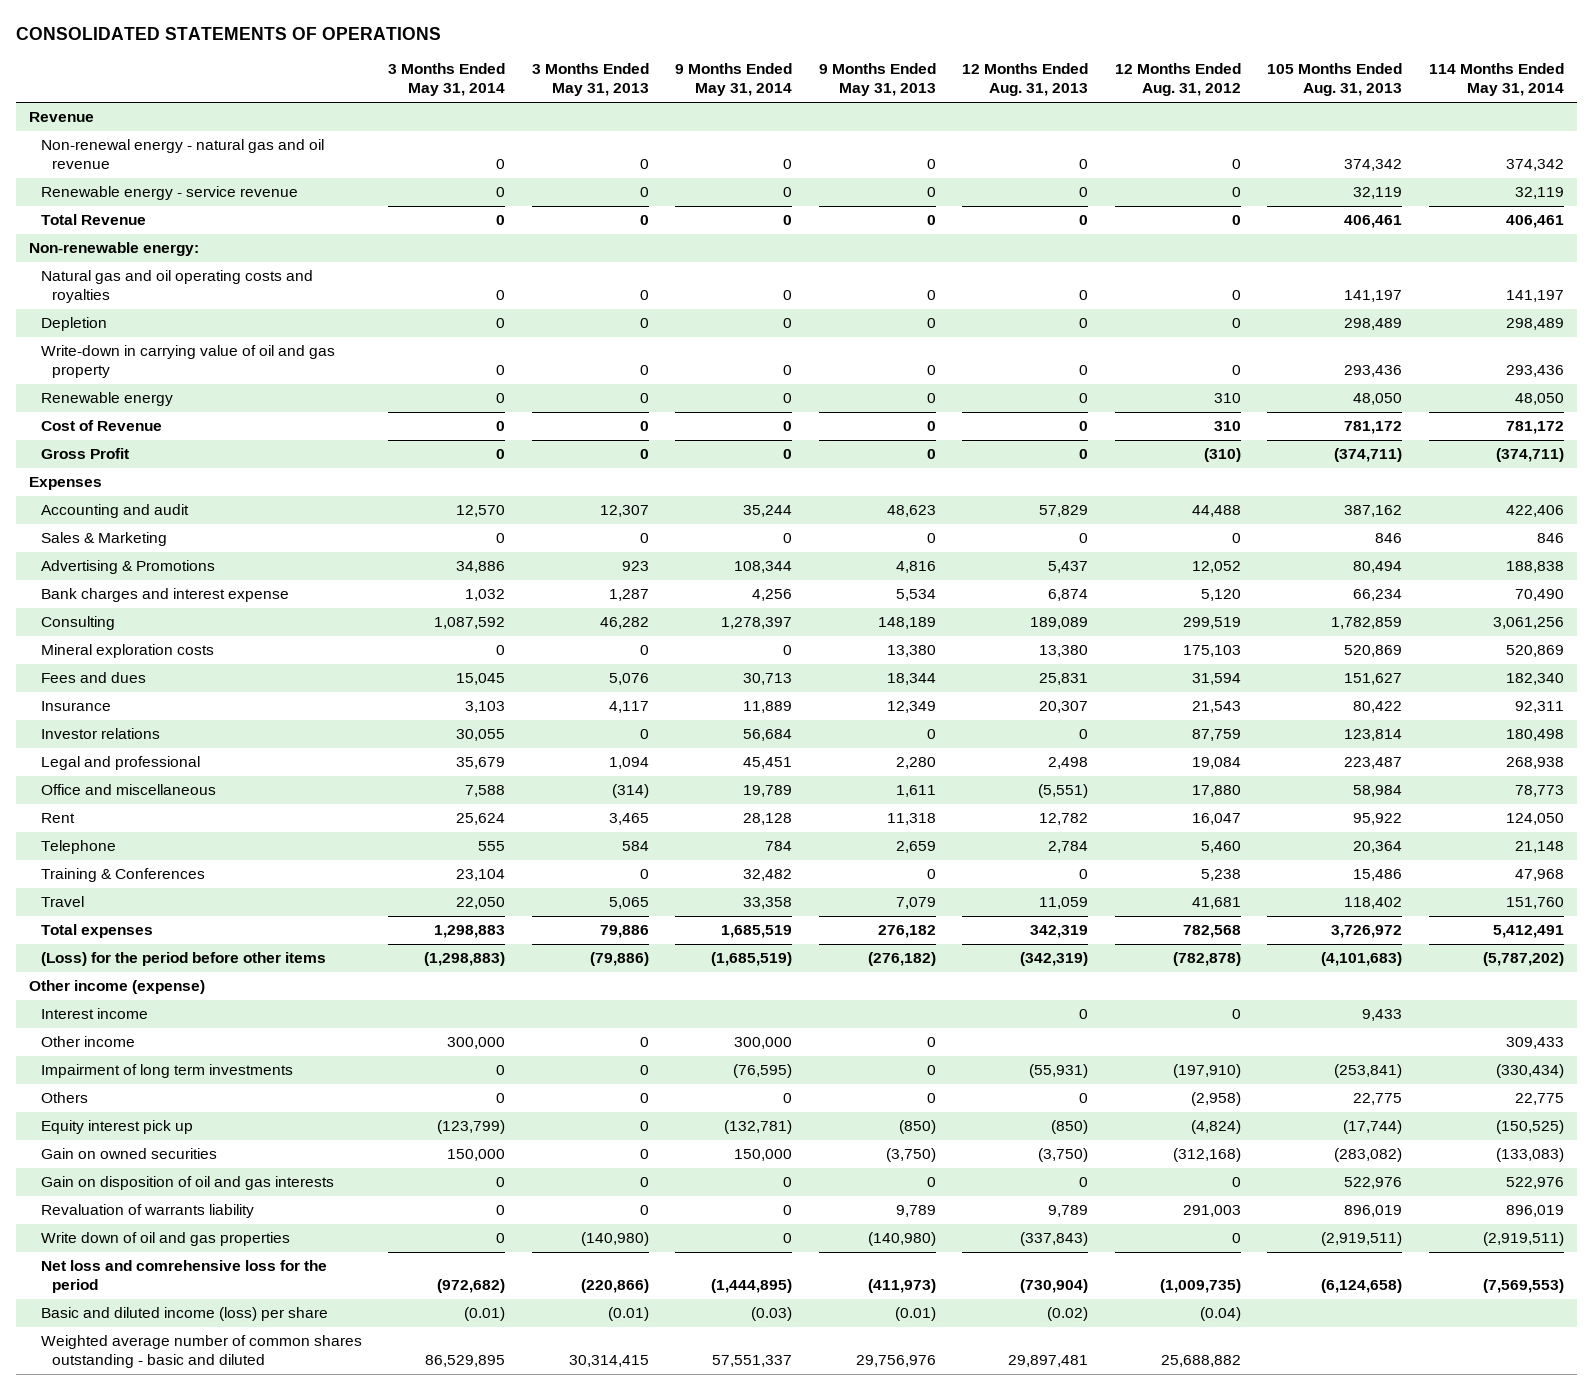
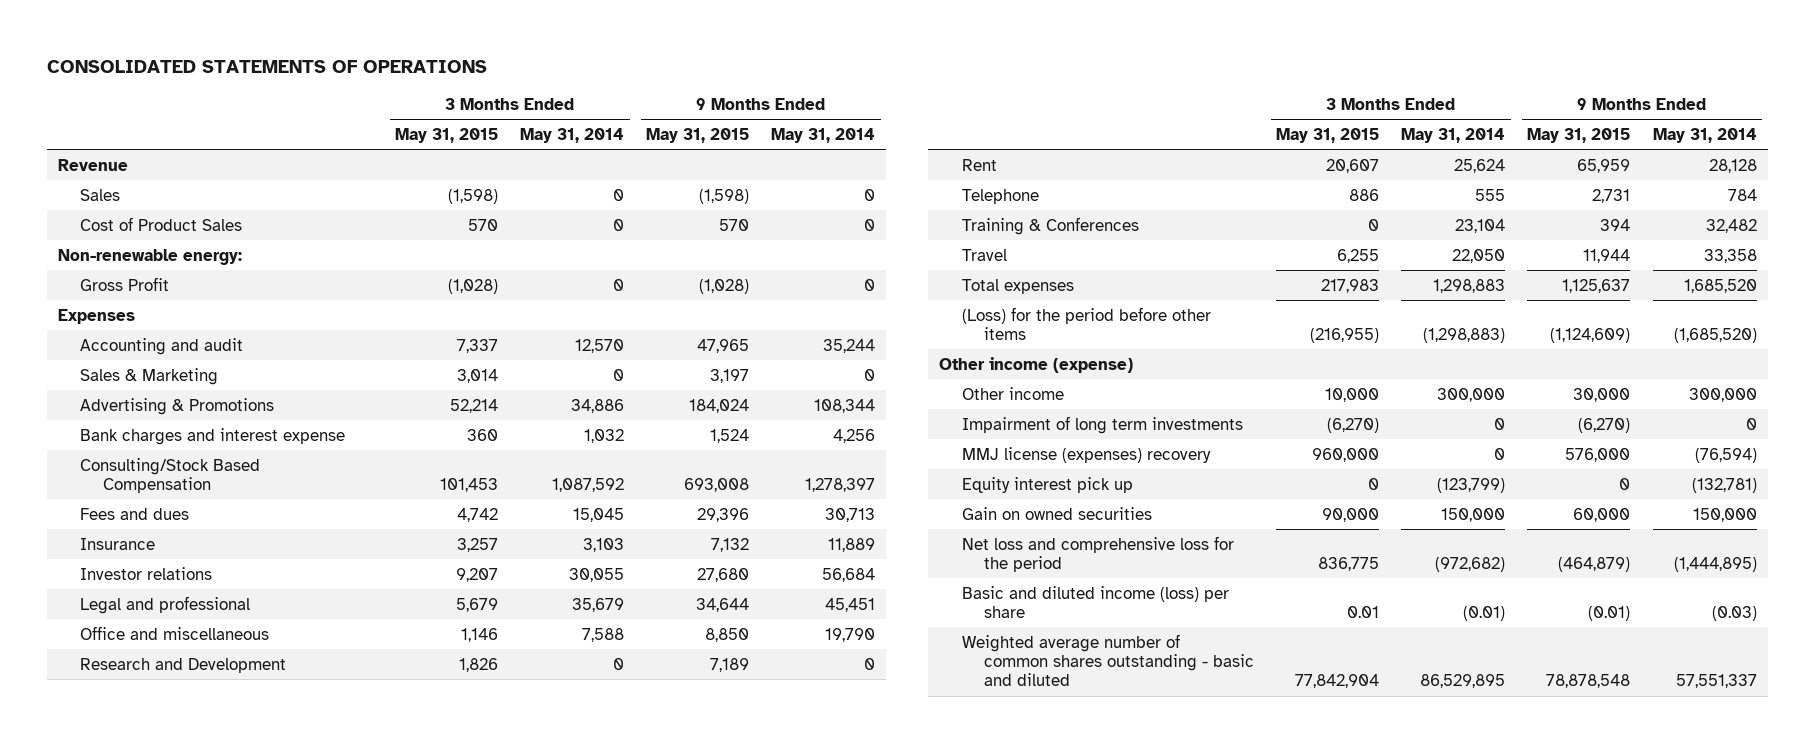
- | 3 Months Ended May 31, 2014 | 3 Months Ended May 31, 2013 | 9 Months Ended May 31, 2014 | 9 Months Ended May 31, 2013 | 12 Months Ended Aug. 31, 2013 | 12 Months Ended Aug. 31, 2012 | 105 Months Ended Aug. 31, 2013 | 114 Months Ended May 31, 2014
+ | 3 Months Ended May 31, 2015 | 3 Months Ended May 31, 2014 | 9 Months Ended May 31, 2015 | 9 Months Ended May 31, 2014
- Non-renewal energy - natural gas and oil revenue | 0 | 0 | 0 | 0 | 0 | 0 | 374,342 | 374,342
- Renewable energy - service revenue | 0 | 0 | 0 | 0 | 0 | 0 | 32,119 | 32,119
- Total Revenue | 0 | 0 | 0 | 0 | 0 | 0 | 406,461 | 406,461
+ Sales | (1,598) | 0 | (1,598) | 0
+ Cost of Product Sales | 570 | 0 | 570 | 0
- Natural gas and oil operating costs and royalties | 0 | 0 | 0 | 0 | 0 | 0 | 141,197 | 141,197
- Depletion | 0 | 0 | 0 | 0 | 0 | 0 | 298,489 | 298,489
- Write-down in carrying value of oil and gas property | 0 | 0 | 0 | 0 | 0 | 0 | 293,436 | 293,436
- Renewable energy | 0 | 0 | 0 | 0 | 0 | 310 | 48,050 | 48,050
- Cost of Revenue | 0 | 0 | 0 | 0 | 0 | 310 | 781,172 | 781,172
- Consulting | 1,087,592 | 46,282 | 1,278,397 | 148,189 | 189,089 | 299,519 | 1,782,859 | 3,061,256
- Mineral exploration costs | 0 | 0 | 0 | 13,380 | 13,380 | 175,103 | 520,869 | 520,869
+ Consulting/Stock Based Compensation | 101,453 | 1,087,592 | 693,008 | 1,278,397
- Office and miscellaneous | 7,588 | (314) | 19,789 | 1,611 | (5,551) | 17,880 | 58,984 | 78,773
+ Office and miscellaneous | 1,146 | 7,588 | 8,850 | 19,790
+ Research and Development | 1,826 | 0 | 7,189 | 0
- Total expenses | 1,298,883 | 79,886 | 1,685,519 | 276,182 | 342,319 | 782,568 | 3,726,972 | 5,412,491
- (Loss) for the period before other items | (1,298,883) | (79,886) | (1,685,519) | (276,182) | (342,319) | (782,878) | (4,101,683) | (5,787,202)
+ Total expenses | 217,983 | 1,298,883 | 1,125,637 | 1,685,520
+ (Loss) for the period before other items | (216,955) | (1,298,883) | (1,124,609) | (1,685,520)
- Interest income | | | | | 0 | 0 | 9,433 |
- Impairment of long term investments | 0 | 0 | (76,595) | 0 | (55,931) | (197,910) | (253,841) | (330,434)
- Others | 0 | 0 | 0 | 0 | 0 | (2,958) | 22,775 | 22,775
+ Impairment of long term investments | (6,270) | 0 | (6,270) | 0
+ MMJ license (expenses) recovery | 960,000 | 0 | 576,000 | (76,594)
- Gain on disposition of oil and gas interests | 0 | 0 | 0 | 0 | 0 | 0 | 522,976 | 522,976
- Revaluation of warrants liability | 0 | 0 | 0 | 9,789 | 9,789 | 291,003 | 896,019 | 896,019
- Write down of oil and gas properties | 0 | (140,980) | 0 | (140,980) | (337,843) | 0 | (2,919,511) | (2,919,511)
- Net loss and comrehensive loss for the period | (972,682) | (220,866) | (1,444,895) | (411,973) | (730,904) | (1,009,735) | (6,124,658) | (7,569,553)
+ Net loss and comprehensive loss for the period | 836,775 | (972,682) | (464,879) | (1,444,895)

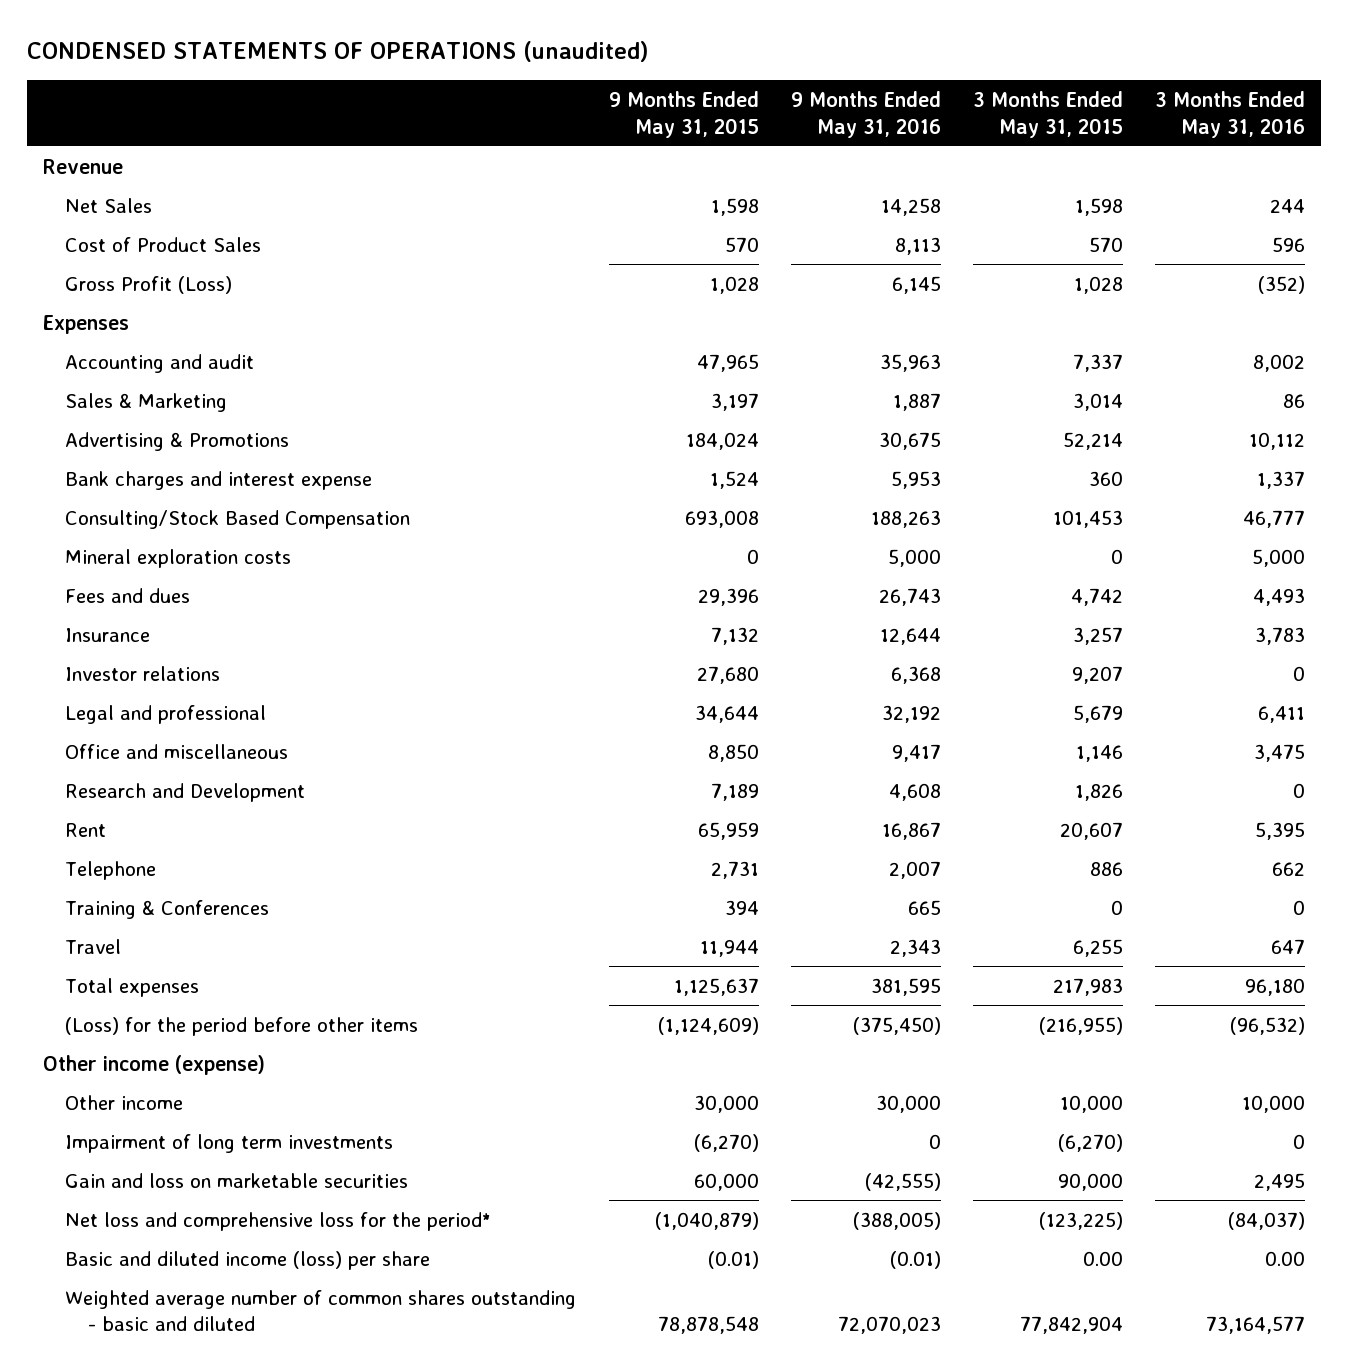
- CONSOLIDATED STATEMENTS OF OPERATIONS
+ CONDENSED STATEMENTS OF OPERATIONS (unaudited)
- | 3 Months Ended May 31, 2015 | 3 Months Ended May 31, 2014 | 9 Months Ended May 31, 2015 | 9 Months Ended May 31, 2014
+ | 9 Months Ended May 31, 2015 | 9 Months Ended May 31, 2016 | 3 Months Ended May 31, 2015 | 3 Months Ended May 31, 2016
- Sales | (1,598) | 0 | (1,598) | 0
+ Net Sales | 1,598 | 14,258 | 1,598 | 244
- Non-renewable energy:
- Gross Profit | (1,028) | 0 | (1,028) | 0
+ Gross Profit (Loss) | 1,028 | 6,145 | 1,028 | (352)
+ Mineral exploration costs | 0 | 5,000 | 0 | 5,000
- MMJ license (expenses) recovery | 960,000 | 0 | 576,000 | (76,594)
- Equity interest pick up | 0 | (123,799) | 0 | (132,781)
- Gain on owned securities | 90,000 | 150,000 | 60,000 | 150,000
- Net loss and comprehensive loss for the period | 836,775 | (972,682) | (464,879) | (1,444,895)
- Basic and diluted income (loss) per share | 0.01 | (0.01) | (0.01) | (0.03)
+ Gain and loss on marketable securities | 60,000 | (42,555) | 90,000 | 2,495
+ Net loss and comprehensive loss for the period* | (1,040,879) | (388,005) | (123,225) | (84,037)
+ Basic and diluted income (loss) per share | (0.01) | (0.01) | 0.00 | 0.00

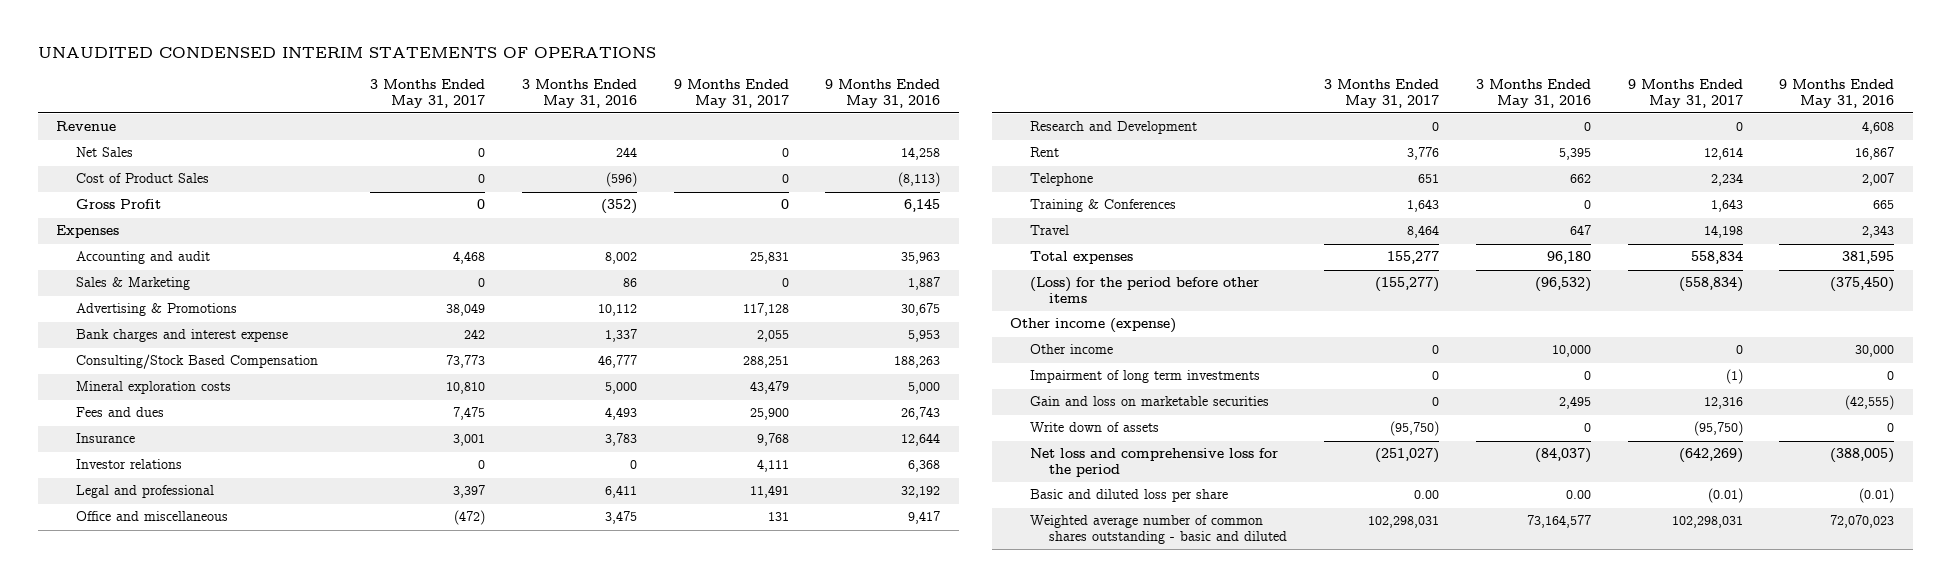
- CONDENSED STATEMENTS OF OPERATIONS (unaudited)
+ UNAUDITED CONDENSED INTERIM STATEMENTS OF OPERATIONS
- | 9 Months Ended May 31, 2015 | 9 Months Ended May 31, 2016 | 3 Months Ended May 31, 2015 | 3 Months Ended May 31, 2016
+ | 3 Months Ended May 31, 2017 | 3 Months Ended May 31, 2016 | 9 Months Ended May 31, 2017 | 9 Months Ended May 31, 2016
- Cost of Product Sales | 570 | 8,113 | 570 | 596
- Gross Profit (Loss) | 1,028 | 6,145 | 1,028 | (352)
+ Cost of Product Sales | 0 | (596) | 0 | (8,113)
+ Gross Profit | 0 | (352) | 0 | 6,145
- Net loss and comprehensive loss for the period* | (1,040,879) | (388,005) | (123,225) | (84,037)
- Basic and diluted income (loss) per share | (0.01) | (0.01) | 0.00 | 0.00
+ Write down of assets | (95,750) | 0 | (95,750) | 0
+ Net loss and comprehensive loss for the period | (251,027) | (84,037) | (642,269) | (388,005)
+ Basic and diluted loss per share | 0.00 | 0.00 | (0.01) | (0.01)

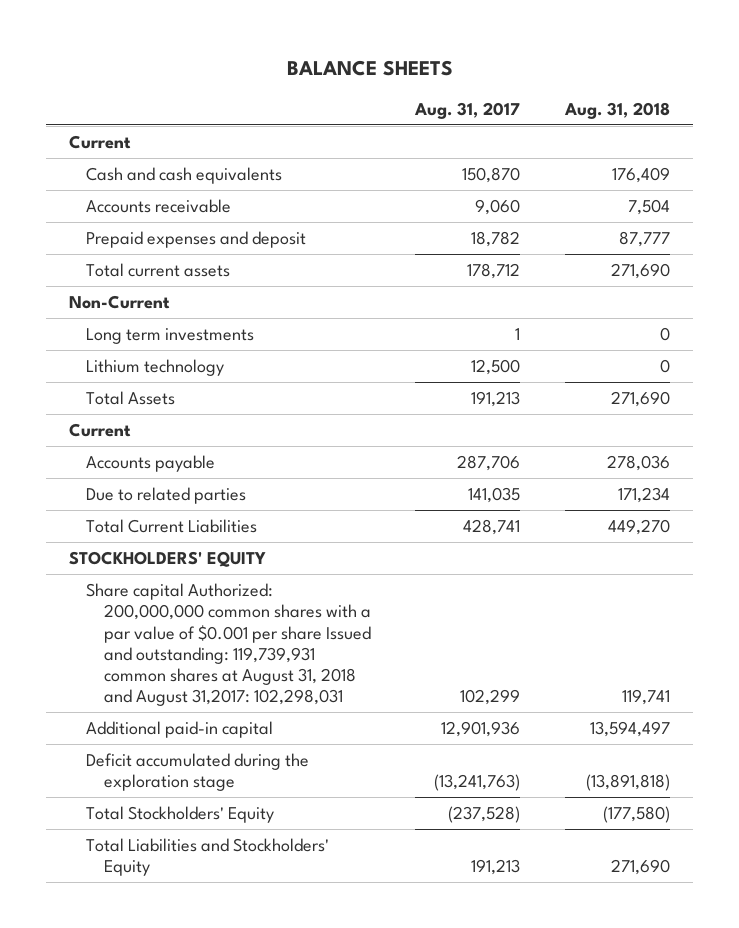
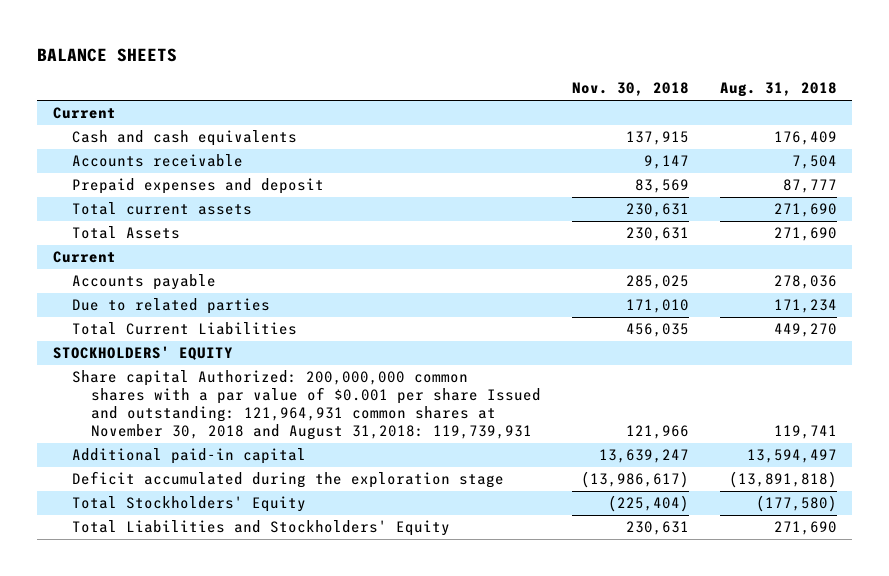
- | Aug. 31, 2017 | Aug. 31, 2018
+ | Nov. 30, 2018 | Aug. 31, 2018
- Non-Current
- Long term investments | 1 | 0
- Lithium technology | 12,500 | 0
- Share capital Authorized: 200,000,000 common shares with a par value of $0.001 per share Issued and outstanding: 119,739,931 common shares at August 31, 2018 and August 31,2017: 102,298,031 | 102,299 | 119,741
+ Share capital Authorized: 200,000,000 common shares with a par value of $0.001 per share Issued and outstanding: 121,964,931 common shares at November 30, 2018 and August 31,2018: 119,739,931 | 121,966 | 119,741

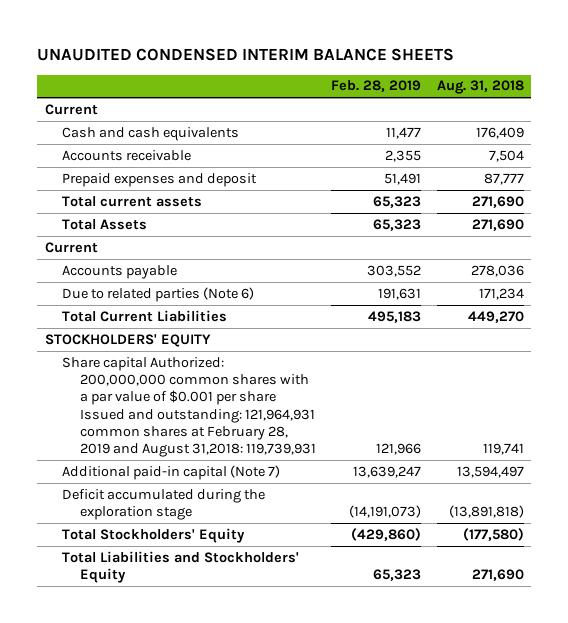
- BALANCE SHEETS
+ UNAUDITED CONDENSED INTERIM BALANCE SHEETS
- | Nov. 30, 2018 | Aug. 31, 2018
+ | Feb. 28, 2019 | Aug. 31, 2018
- Due to related parties | 171,010 | 171,234
+ Due to related parties (Note 6) | 191,631 | 171,234
- Share capital Authorized: 200,000,000 common shares with a par value of $0.001 per share Issued and outstanding: 121,964,931 common shares at November 30, 2018 and August 31,2018: 119,739,931 | 121,966 | 119,741
- Additional paid-in capital | 13,639,247 | 13,594,497
+ Share capital Authorized: 200,000,000 common shares with a par value of $0.001 per share Issued and outstanding: 121,964,931 common shares at February 28, 2019 and August 31,2018: 119,739,931 | 121,966 | 119,741
+ Additional paid-in capital (Note 7) | 13,639,247 | 13,594,497

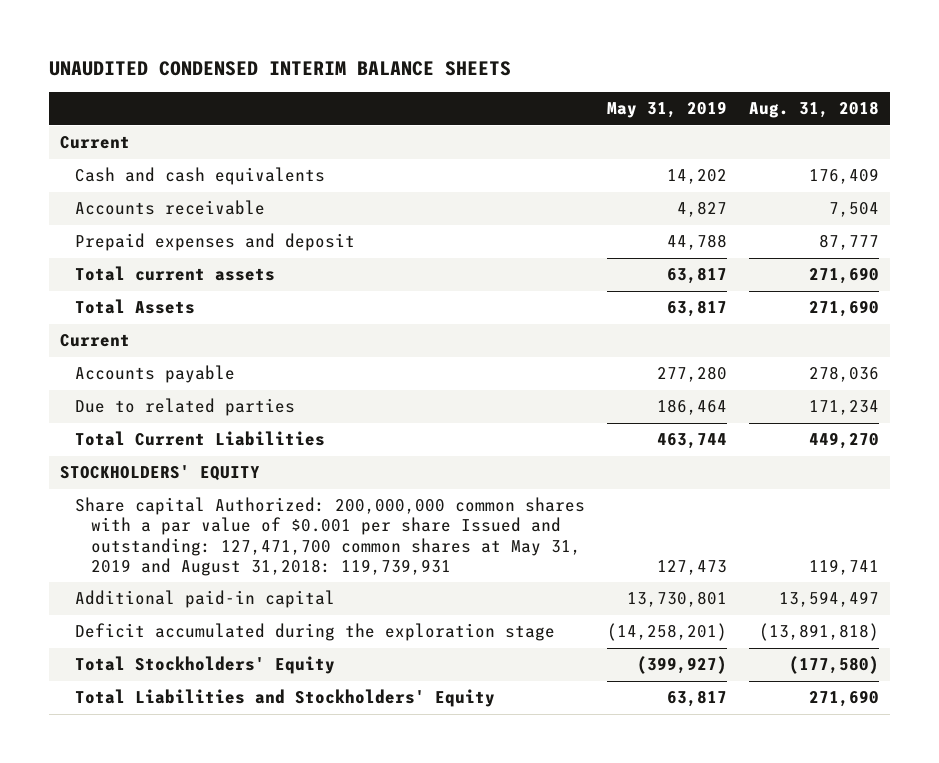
- | Feb. 28, 2019 | Aug. 31, 2018
+ | May 31, 2019 | Aug. 31, 2018
- Due to related parties (Note 6) | 191,631 | 171,234
+ Due to related parties | 186,464 | 171,234
- Share capital Authorized: 200,000,000 common shares with a par value of $0.001 per share Issued and outstanding: 121,964,931 common shares at February 28, 2019 and August 31,2018: 119,739,931 | 121,966 | 119,741
- Additional paid-in capital (Note 7) | 13,639,247 | 13,594,497
+ Share capital Authorized: 200,000,000 common shares with a par value of $0.001 per share Issued and outstanding: 127,471,700 common shares at May 31, 2019 and August 31,2018: 119,739,931 | 127,473 | 119,741
+ Additional paid-in capital | 13,730,801 | 13,594,497

